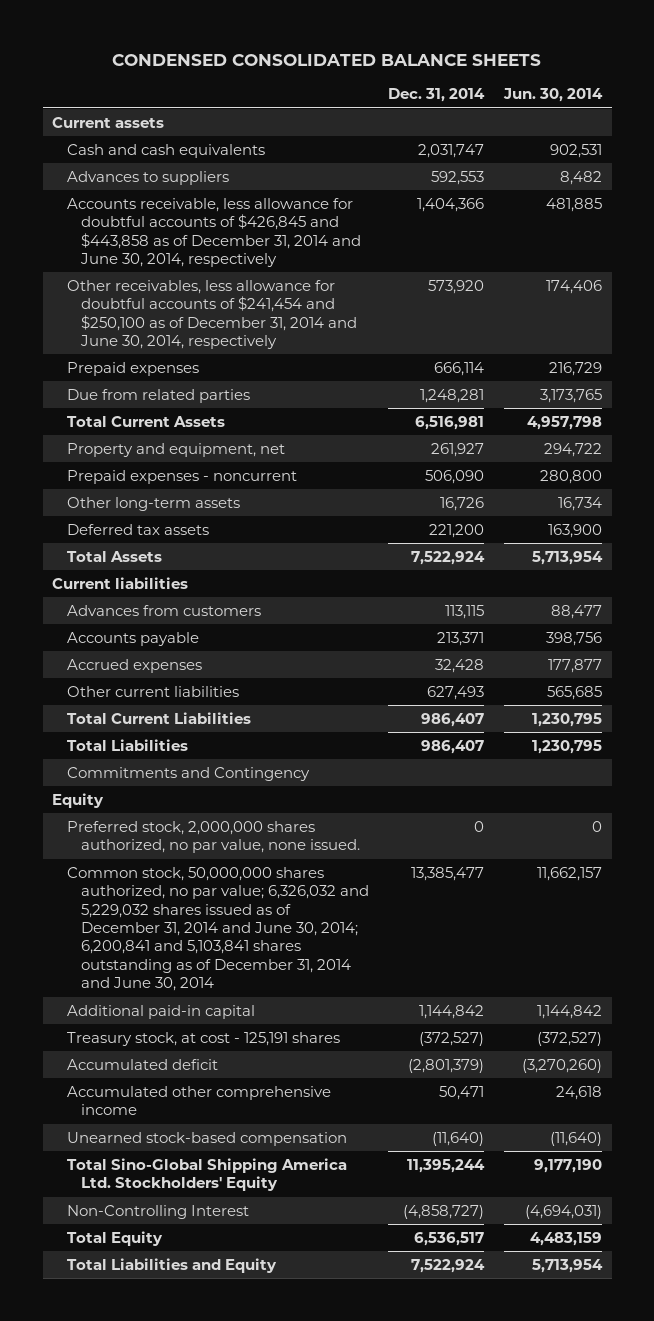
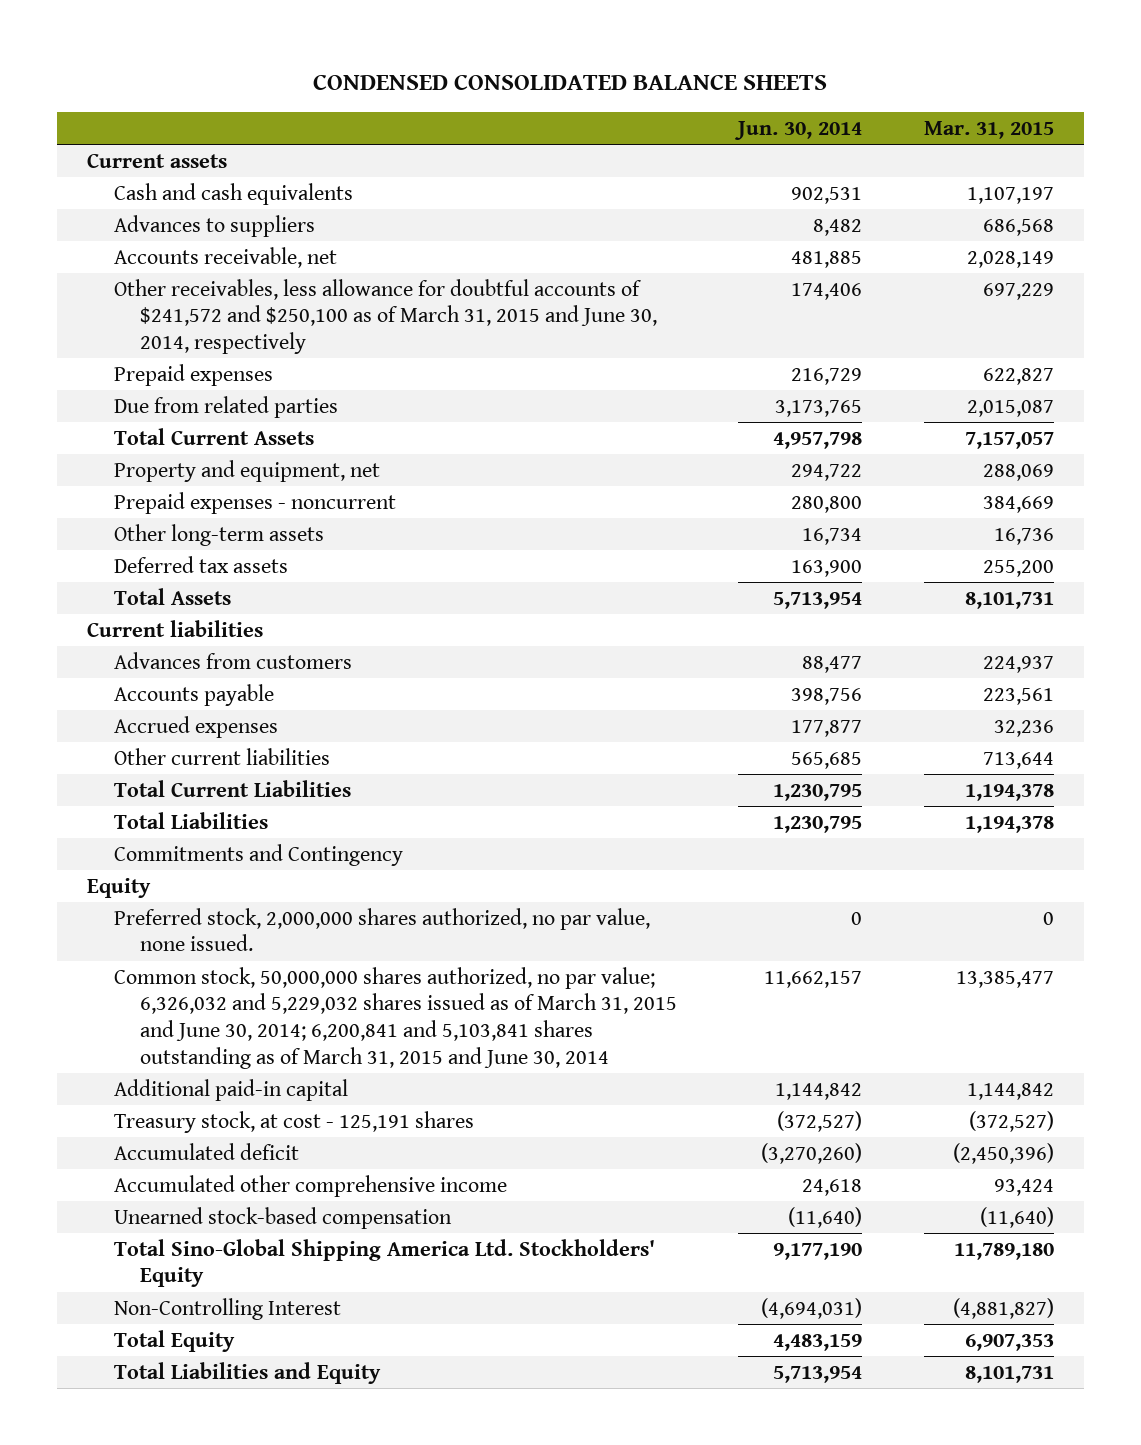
- | Dec. 31, 2014 | Jun. 30, 2014
+ | Jun. 30, 2014 | Mar. 31, 2015
- Accounts receivable, less allowance for doubtful accounts of $426,845 and $443,858 as of December 31, 2014 and June 30, 2014, respectively | 1,404,366 | 481,885
- Other receivables, less allowance for doubtful accounts of $241,454 and $250,100 as of December 31, 2014 and June 30, 2014, respectively | 573,920 | 174,406
+ Accounts receivable, net | 481,885 | 2,028,149
+ Other receivables, less allowance for doubtful accounts of $241,572 and $250,100 as of March 31, 2015 and June 30, 2014, respectively | 174,406 | 697,229
- Common stock, 50,000,000 shares authorized, no par value; 6,326,032 and 5,229,032 shares issued as of December 31, 2014 and June 30, 2014; 6,200,841 and 5,103,841 shares outstanding as of December 31, 2014 and June 30, 2014 | 13,385,477 | 11,662,157
+ Common stock, 50,000,000 shares authorized, no par value; 6,326,032 and 5,229,032 shares issued as of March 31, 2015 and June 30, 2014; 6,200,841 and 5,103,841 shares outstanding as of March 31, 2015 and June 30, 2014 | 11,662,157 | 13,385,477

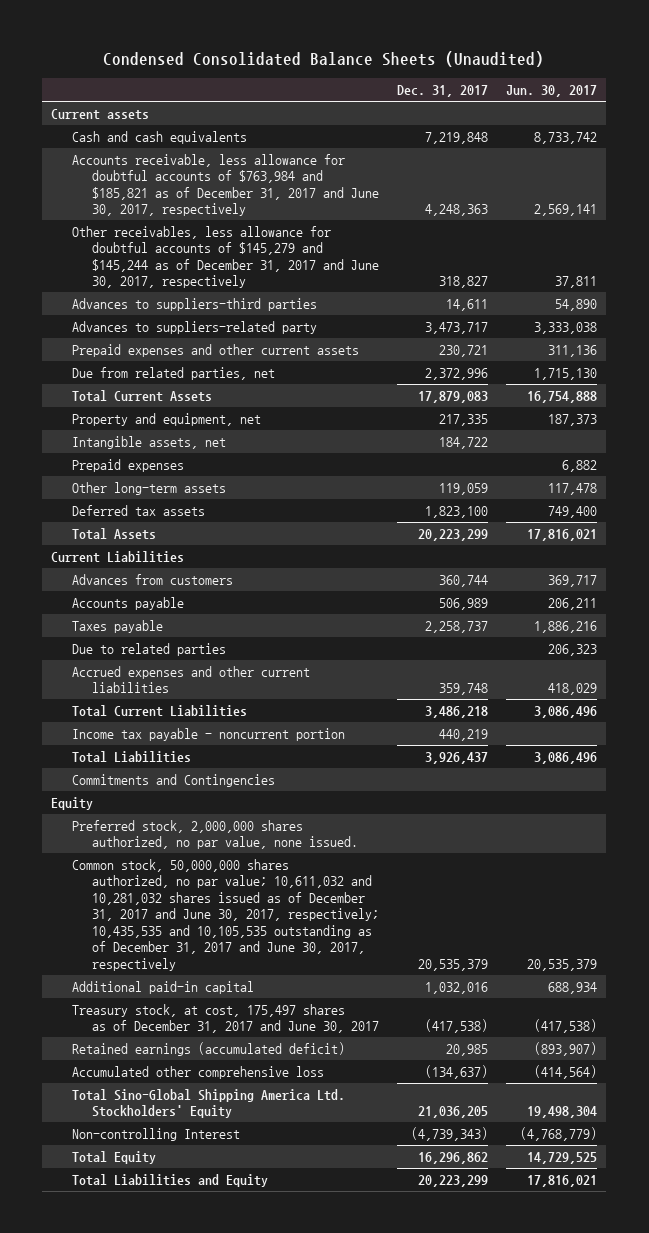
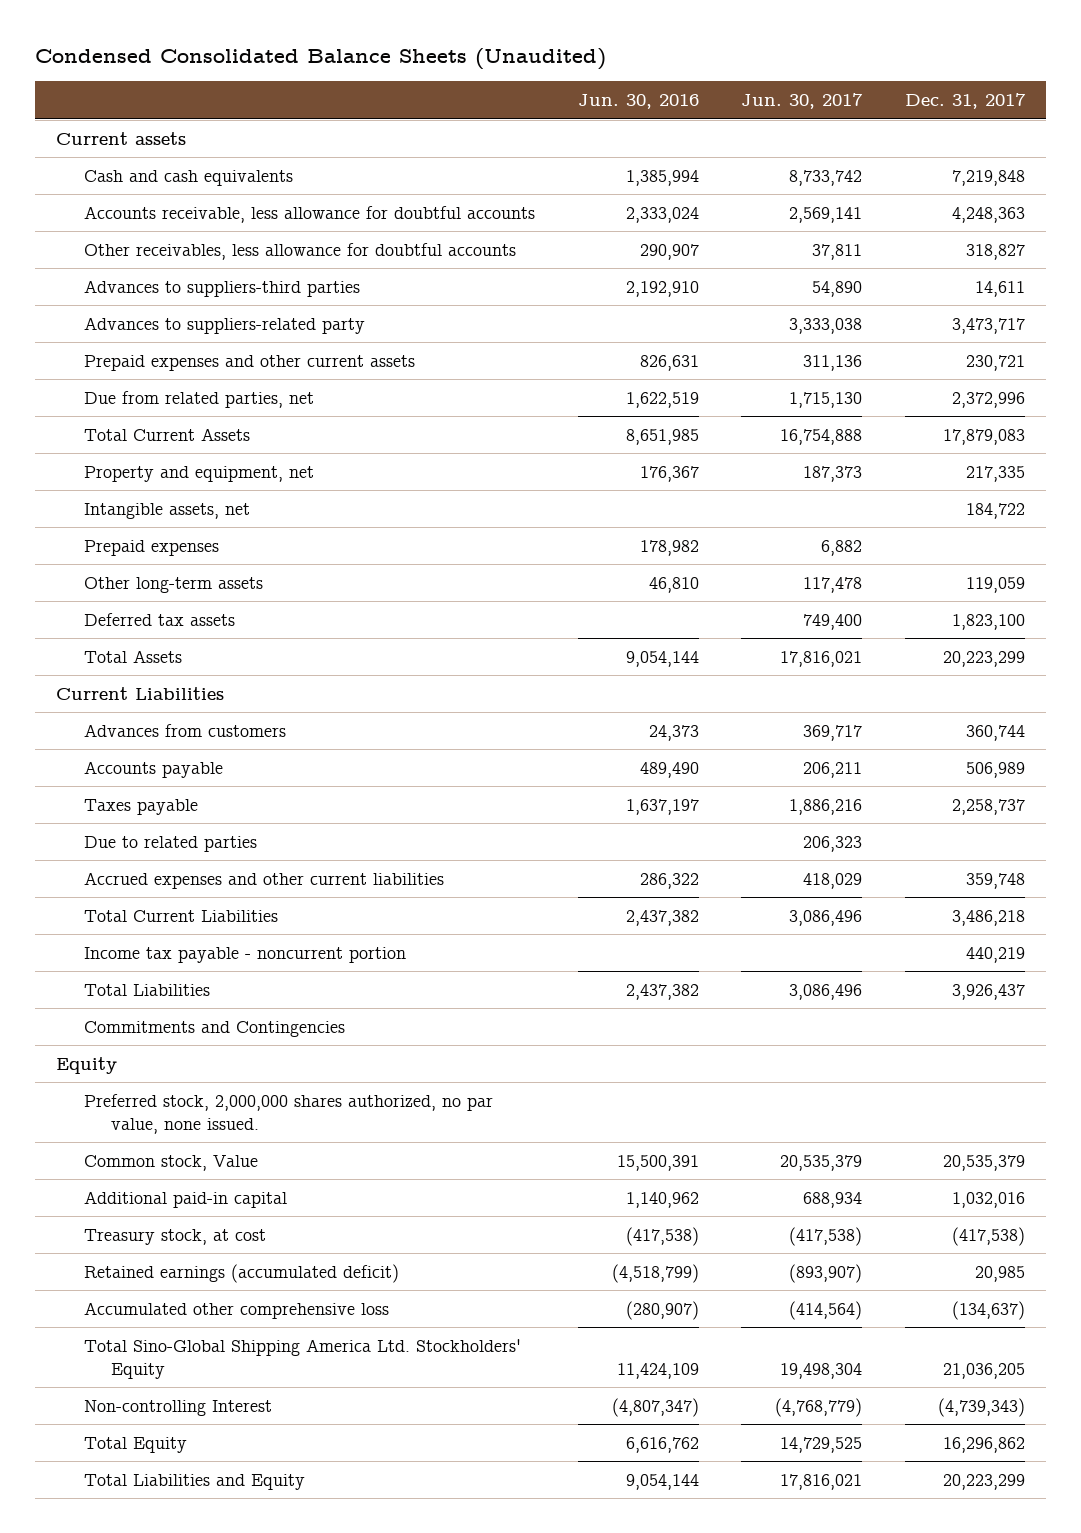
- | Dec. 31, 2017 | Jun. 30, 2017
+ | Jun. 30, 2016 | Jun. 30, 2017 | Dec. 31, 2017
- Accounts receivable, less allowance for doubtful accounts of $763,984 and $185,821 as of December 31, 2017 and June 30, 2017, respectively | 4,248,363 | 2,569,141
- Other receivables, less allowance for doubtful accounts of $145,279 and $145,244 as of December 31, 2017 and June 30, 2017, respectively | 318,827 | 37,811
+ Accounts receivable, less allowance for doubtful accounts | 2,333,024 | 2,569,141 | 4,248,363
+ Other receivables, less allowance for doubtful accounts | 290,907 | 37,811 | 318,827
- Common stock, 50,000,000 shares authorized, no par value; 10,611,032 and 10,281,032 shares issued as of December 31, 2017 and June 30, 2017, respectively; 10,435,535 and 10,105,535 outstanding as of December 31, 2017 and June 30, 2017, respectively | 20,535,379 | 20,535,379
+ Common stock, Value | 15,500,391 | 20,535,379 | 20,535,379
- Treasury stock, at cost, 175,497 shares as of December 31, 2017 and June 30, 2017 | (417,538) | (417,538)
+ Treasury stock, at cost | (417,538) | (417,538) | (417,538)

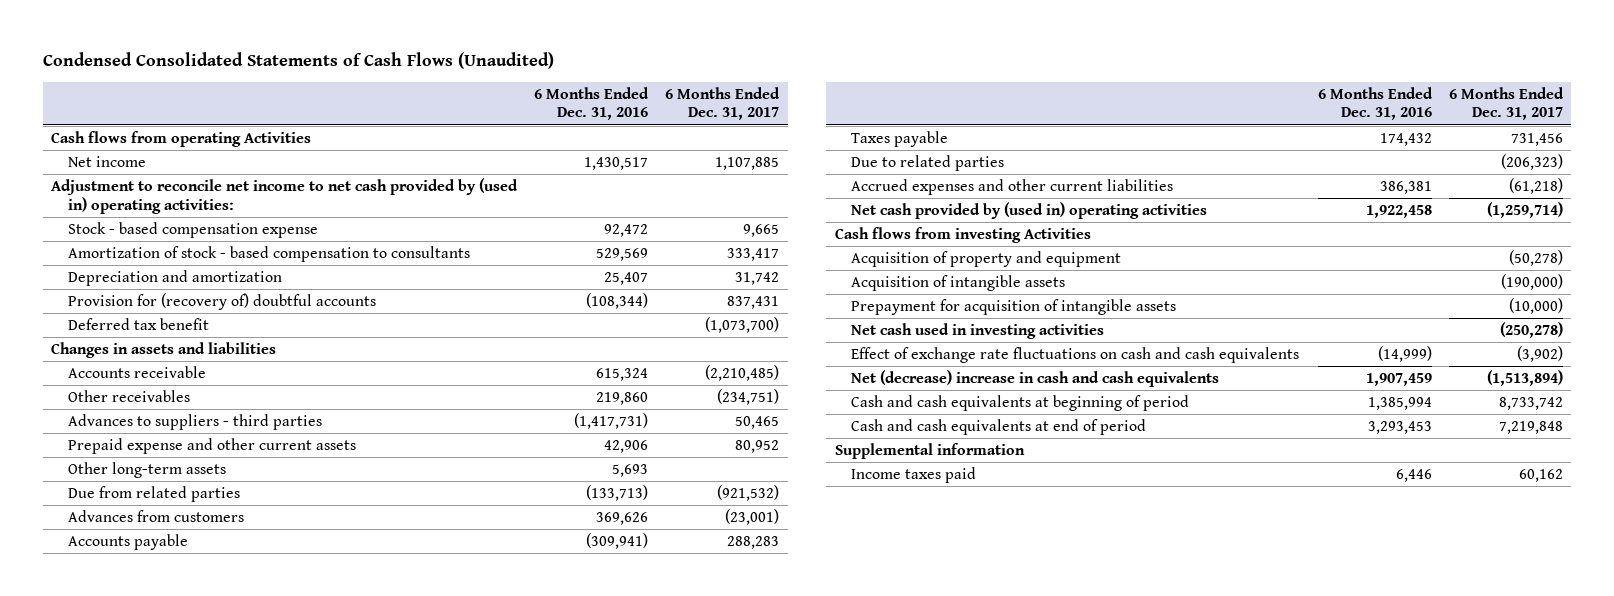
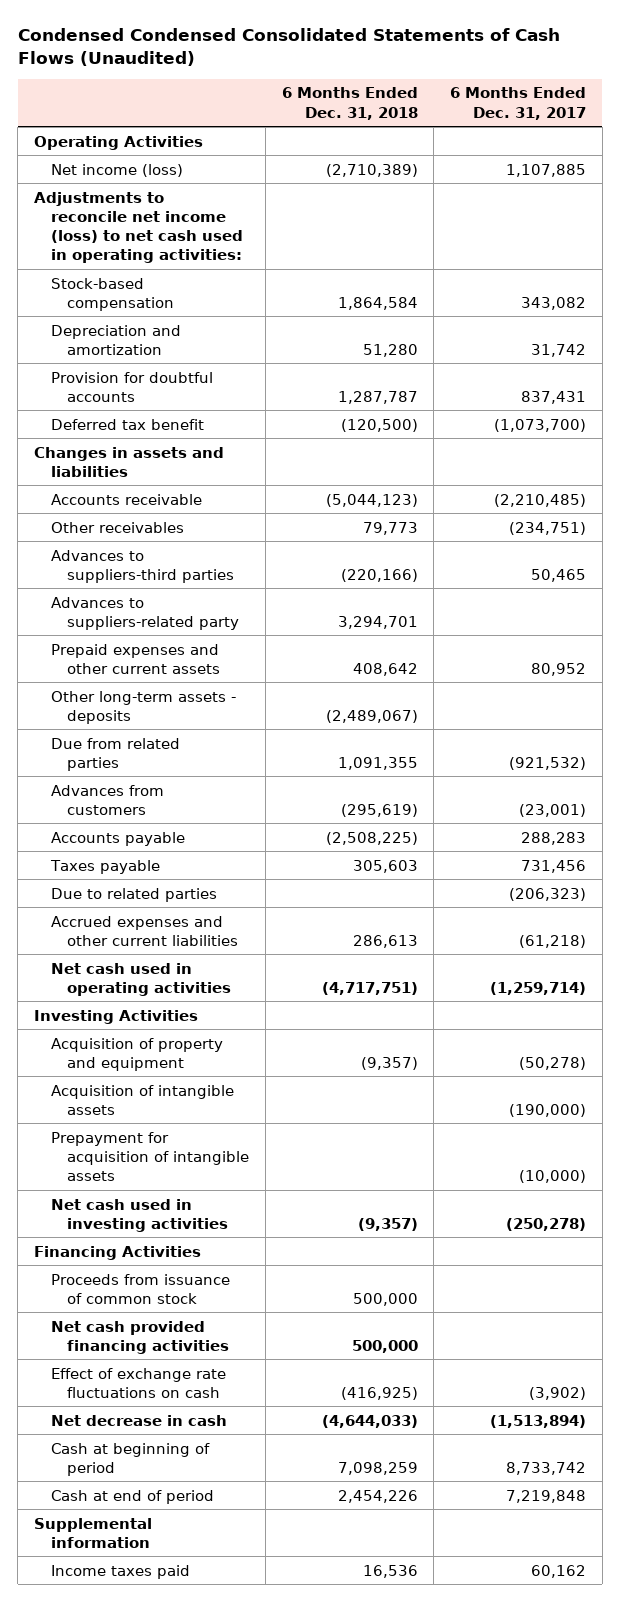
- Condensed Consolidated Statements of Cash Flows (Unaudited)
+ Condensed Condensed Consolidated Statements of Cash Flows (Unaudited)
- | 6 Months Ended Dec. 31, 2016 | 6 Months Ended Dec. 31, 2017
+ | 6 Months Ended Dec. 31, 2018 | 6 Months Ended Dec. 31, 2017
- Cash flows from operating Activities
- Net income | 1,430,517 | 1,107,885
- Adjustment to reconcile net income to net cash provided by (used in) operating activities:
- Stock - based compensation expense | 92,472 | 9,665
- Amortization of stock - based compensation to consultants | 529,569 | 333,417
+ Operating Activities
+ Net income (loss) | (2,710,389) | 1,107,885
+ Adjustments to reconcile net income (loss) to net cash used in operating activities:
+ Stock-based compensation | 1,864,584 | 343,082
- Provision for (recovery of) doubtful accounts | (108,344) | 837,431
+ Provision for doubtful accounts | 1,287,787 | 837,431
- Advances to suppliers - third parties | (1,417,731) | 50,465
- Prepaid expense and other current assets | 42,906 | 80,952
- Other long-term assets | 5,693 |
+ Advances to suppliers-third parties | (220,166) | 50,465
+ Advances to suppliers-related party | 3,294,701 |
+ Prepaid expenses and other current assets | 408,642 | 80,952
+ Other long-term assets - deposits | (2,489,067) |
- Net cash provided by (used in) operating activities | 1,922,458 | (1,259,714)
- Cash flows from investing Activities
+ Net cash used in operating activities | (4,717,751) | (1,259,714)
+ Investing Activities
- Effect of exchange rate fluctuations on cash and cash equivalents | (14,999) | (3,902)
- Net (decrease) increase in cash and cash equivalents | 1,907,459 | (1,513,894)
- Cash and cash equivalents at beginning of period | 1,385,994 | 8,733,742
- Cash and cash equivalents at end of period | 3,293,453 | 7,219,848
+ Financing Activities
+ Proceeds from issuance of common stock | 500,000 |
+ Net cash provided financing activities | 500,000 |
+ Effect of exchange rate fluctuations on cash | (416,925) | (3,902)
+ Net decrease in cash | (4,644,033) | (1,513,894)
+ Cash at beginning of period | 7,098,259 | 8,733,742
+ Cash at end of period | 2,454,226 | 7,219,848

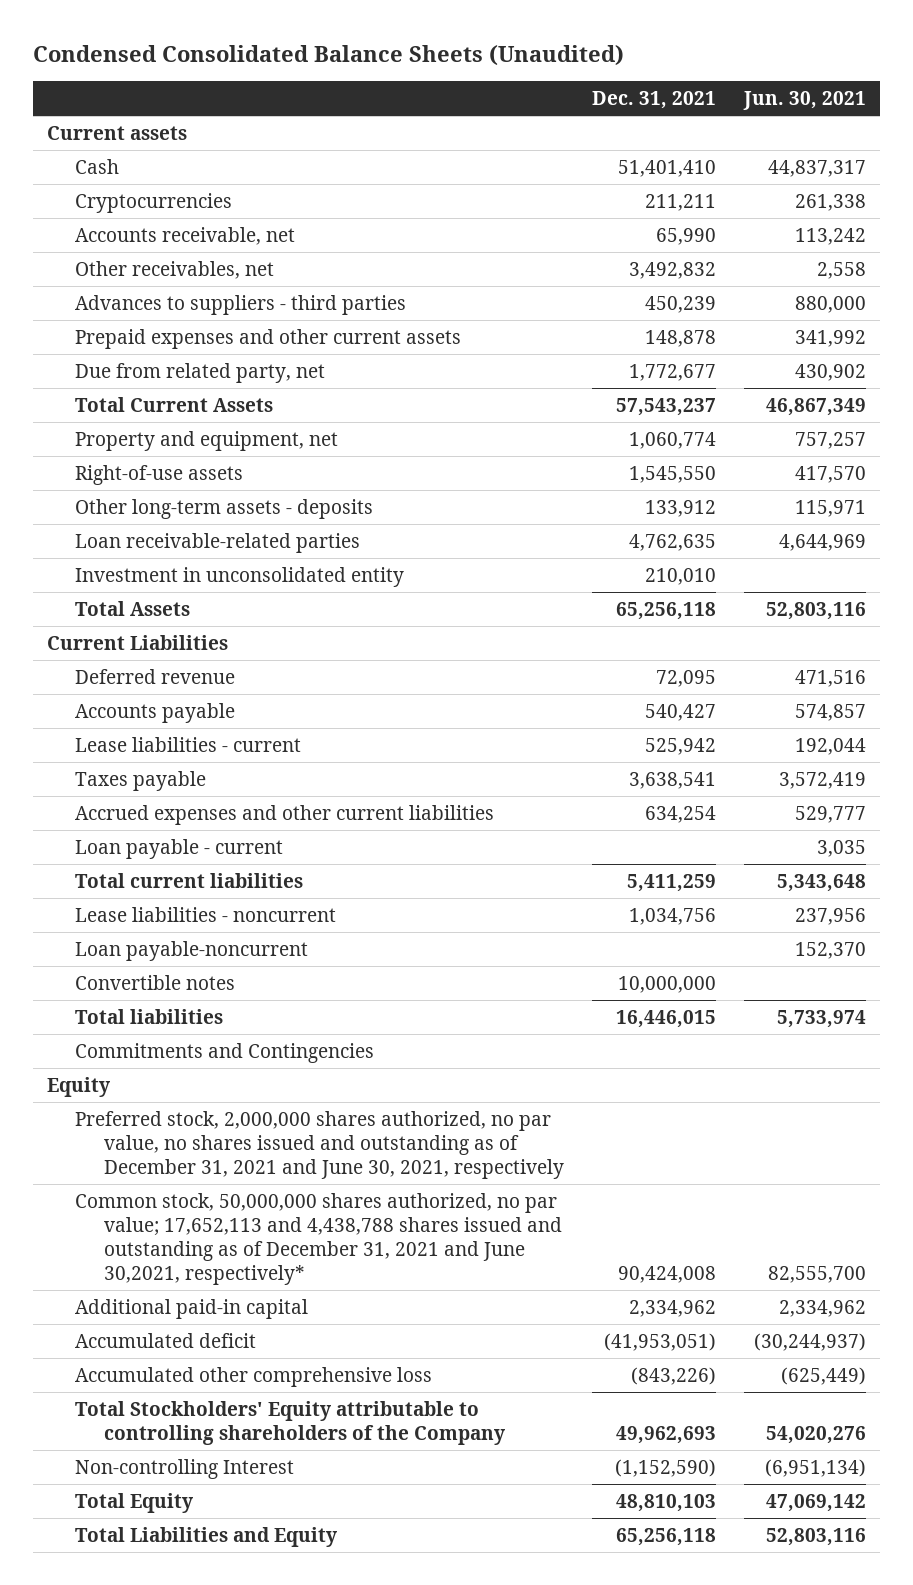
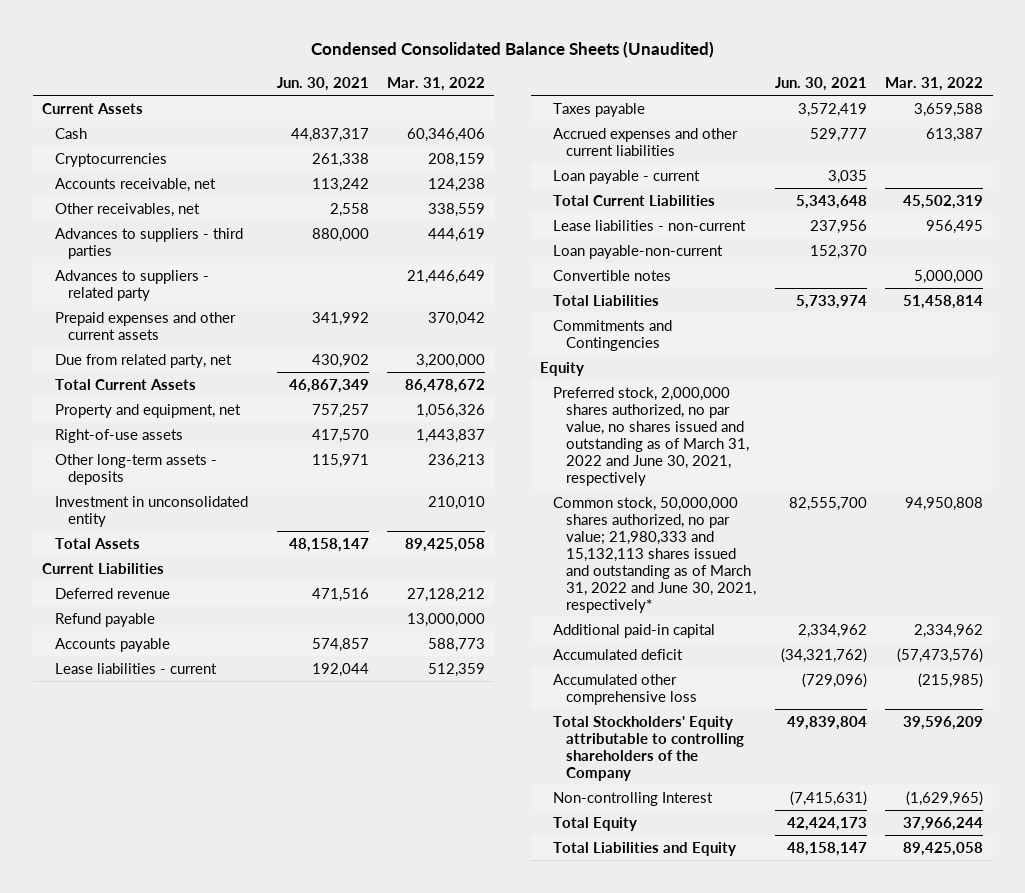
- | Dec. 31, 2021 | Jun. 30, 2021
+ | Jun. 30, 2021 | Mar. 31, 2022
- Current assets
+ Current Assets
+ Advances to suppliers - related party | | 21,446,649
- Loan receivable-related parties | 4,762,635 | 4,644,969
- Total Assets | 65,256,118 | 52,803,116
+ Total Assets | 48,158,147 | 89,425,058
+ Refund payable | | 13,000,000
- Total current liabilities | 5,411,259 | 5,343,648
- Lease liabilities - noncurrent | 1,034,756 | 237,956
- Loan payable-noncurrent | | 152,370
+ Total Current Liabilities | 5,343,648 | 45,502,319
+ Lease liabilities - non-current | 237,956 | 956,495
+ Loan payable-non-current | 152,370 |
- Total liabilities | 16,446,015 | 5,733,974
+ Total Liabilities | 5,733,974 | 51,458,814
- Preferred stock, 2,000,000 shares authorized, no par value, no shares issued and outstanding as of December 31, 2021 and June 30, 2021, respectively
- Common stock, 50,000,000 shares authorized, no par value; 17,652,113 and 4,438,788 shares issued and outstanding as of December 31, 2021 and June 30,2021, respectively* | 90,424,008 | 82,555,700
+ Preferred stock, 2,000,000 shares authorized, no par value, no shares issued and outstanding as of March 31, 2022 and June 30, 2021, respectively
+ Common stock, 50,000,000 shares authorized, no par value; 21,980,333 and 15,132,113 shares issued and outstanding as of March 31, 2022 and June 30, 2021, respectively* | 82,555,700 | 94,950,808
- Accumulated deficit | (41,953,051) | (30,244,937)
- Accumulated other comprehensive loss | (843,226) | (625,449)
- Total Stockholders' Equity attributable to controlling shareholders of the Company | 49,962,693 | 54,020,276
- Non-controlling Interest | (1,152,590) | (6,951,134)
- Total Equity | 48,810,103 | 47,069,142
- Total Liabilities and Equity | 65,256,118 | 52,803,116
+ Accumulated deficit | (34,321,762) | (57,473,576)
+ Accumulated other comprehensive loss | (729,096) | (215,985)
+ Total Stockholders' Equity attributable to controlling shareholders of the Company | 49,839,804 | 39,596,209
+ Non-controlling Interest | (7,415,631) | (1,629,965)
+ Total Equity | 42,424,173 | 37,966,244
+ Total Liabilities and Equity | 48,158,147 | 89,425,058

